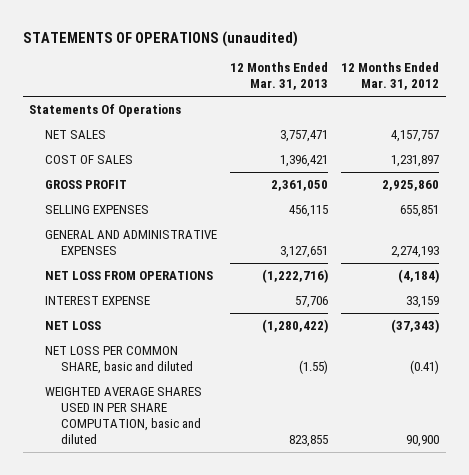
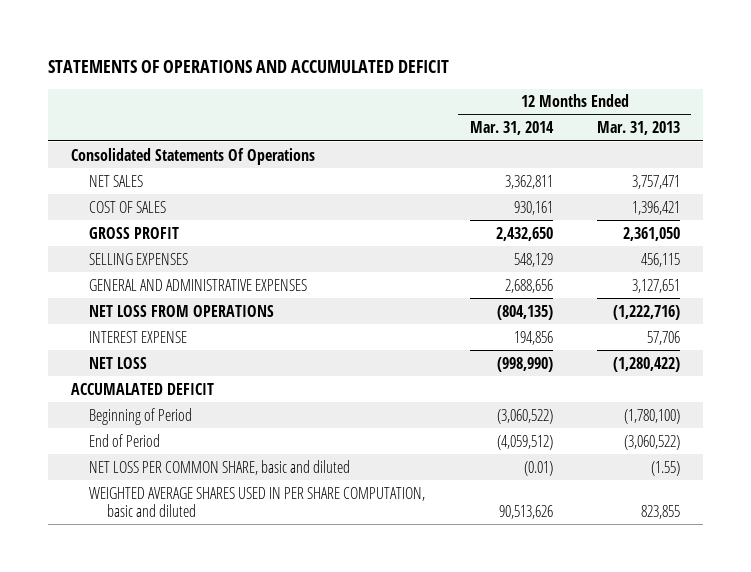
- STATEMENTS OF OPERATIONS (unaudited)
+ STATEMENTS OF OPERATIONS AND ACCUMULATED DEFICIT
- | 12 Months Ended Mar. 31, 2013 | 12 Months Ended Mar. 31, 2012
+ | 12 Months Ended Mar. 31, 2014 | 12 Months Ended Mar. 31, 2013
- Statements Of Operations
+ Consolidated Statements Of Operations
+ ACCUMALATED DEFICIT
+ Beginning of Period | (3,060,522) | (1,780,100)
+ End of Period | (4,059,512) | (3,060,522)

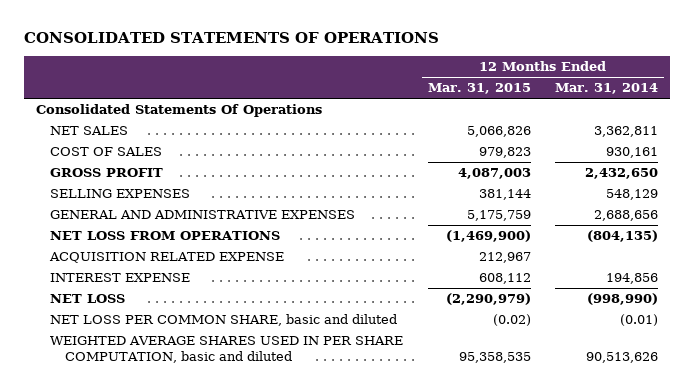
- STATEMENTS OF OPERATIONS AND ACCUMULATED DEFICIT
+ CONSOLIDATED STATEMENTS OF OPERATIONS
- | 12 Months Ended Mar. 31, 2014 | 12 Months Ended Mar. 31, 2013
+ | 12 Months Ended Mar. 31, 2015 | 12 Months Ended Mar. 31, 2014
+ ACQUISITION RELATED EXPENSE | 212,967 |
- ACCUMALATED DEFICIT
- Beginning of Period | (3,060,522) | (1,780,100)
- End of Period | (4,059,512) | (3,060,522)

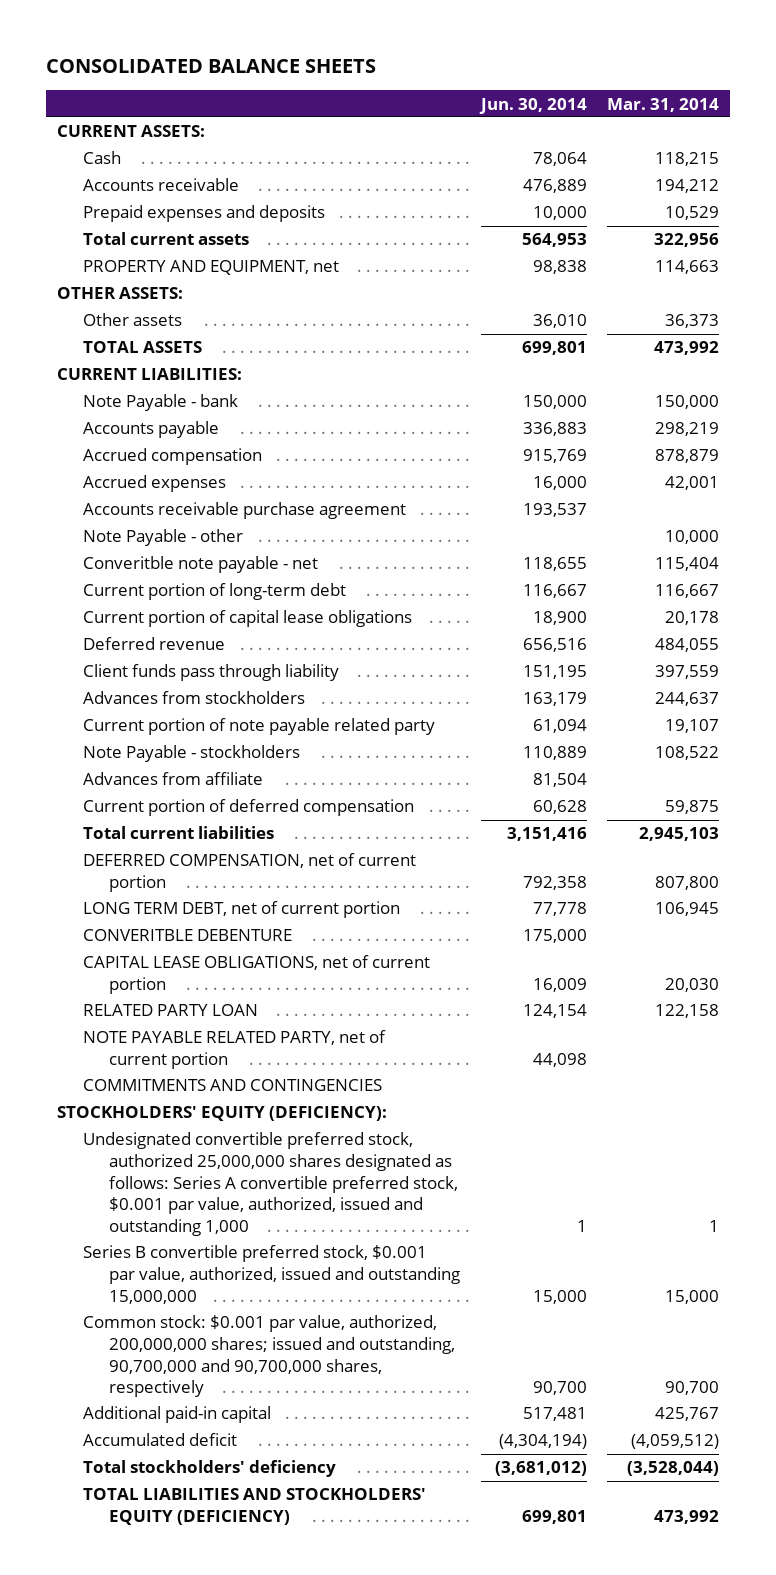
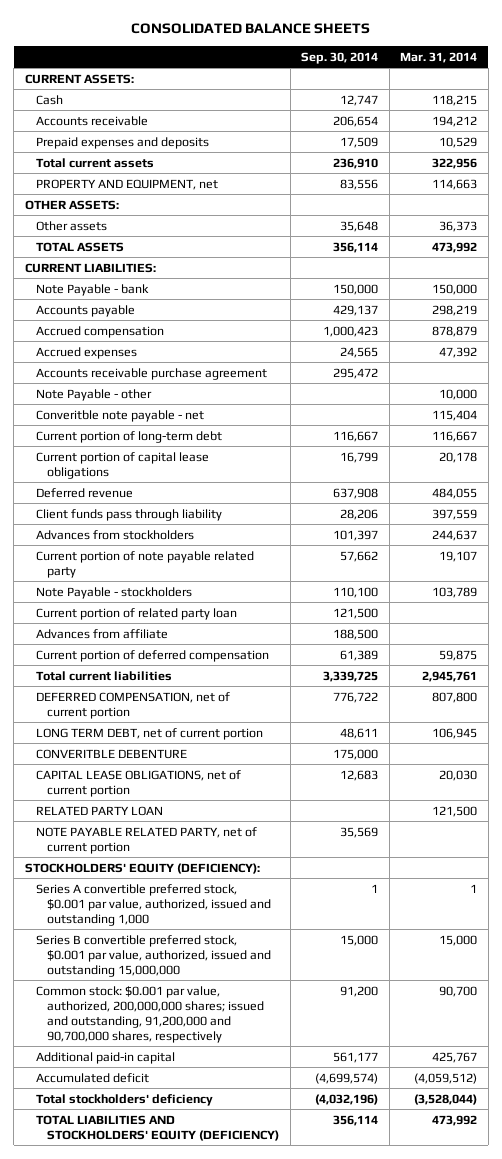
- | Jun. 30, 2014 | Mar. 31, 2014
+ | Sep. 30, 2014 | Mar. 31, 2014
- Accrued expenses | 16,000 | 42,001
+ Accrued expenses | 24,565 | 47,392
- Note Payable - stockholders | 110,889 | 108,522
+ Note Payable - stockholders | 110,100 | 103,789
+ Current portion of related party loan | 121,500 |
- Total current liabilities | 3,151,416 | 2,945,103
+ Total current liabilities | 3,339,725 | 2,945,761
- RELATED PARTY LOAN | 124,154 | 122,158
+ RELATED PARTY LOAN | | 121,500
- COMMITMENTS AND CONTINGENCIES
- Undesignated convertible preferred stock, authorized 25,000,000 shares designated as follows: Series A convertible preferred stock, $0.001 par value, authorized, issued and outstanding 1,000 | 1 | 1
+ Series A convertible preferred stock, $0.001 par value, authorized, issued and outstanding 1,000 | 1 | 1
- Common stock: $0.001 par value, authorized, 200,000,000 shares; issued and outstanding, 90,700,000 and 90,700,000 shares, respectively | 90,700 | 90,700
+ Common stock: $0.001 par value, authorized, 200,000,000 shares; issued and outstanding, 91,200,000 and 90,700,000 shares, respectively | 91,200 | 90,700

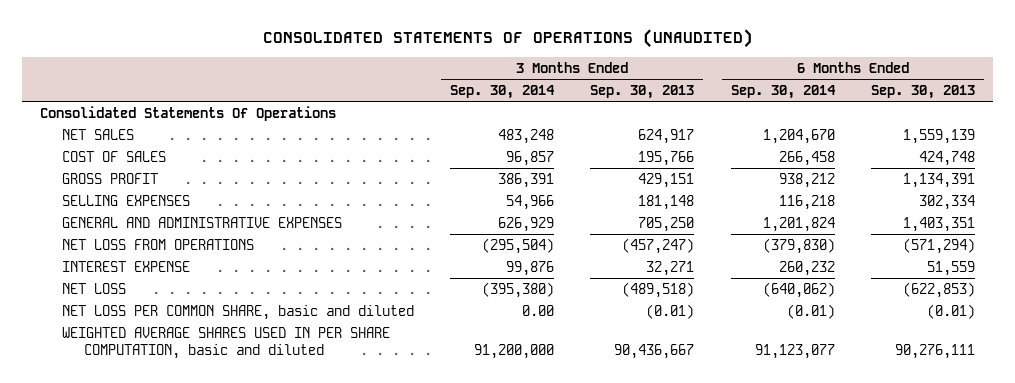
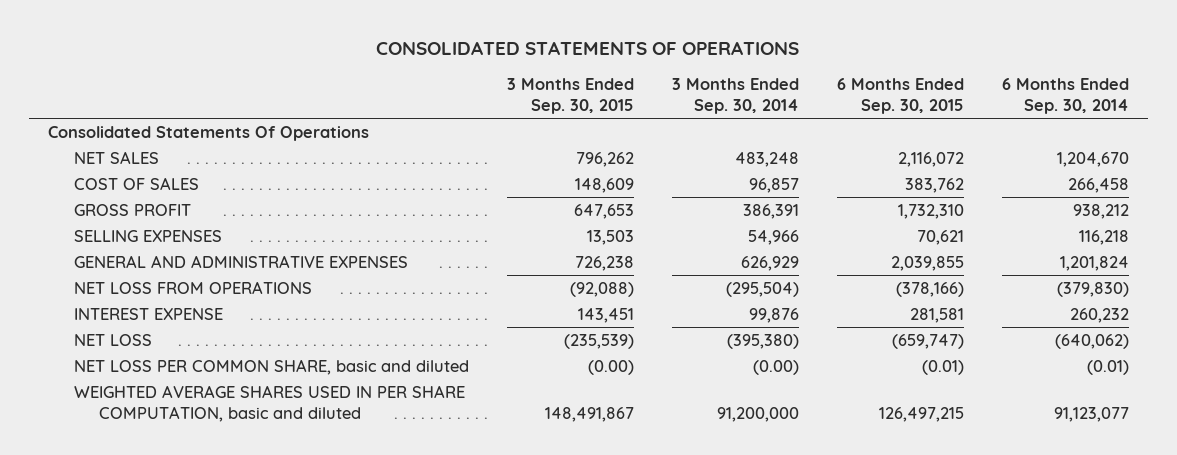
- CONSOLIDATED STATEMENTS OF OPERATIONS (UNAUDITED)
+ CONSOLIDATED STATEMENTS OF OPERATIONS
- | 3 Months Ended Sep. 30, 2014 | 3 Months Ended Sep. 30, 2013 | 6 Months Ended Sep. 30, 2014 | 6 Months Ended Sep. 30, 2013
+ | 3 Months Ended Sep. 30, 2015 | 3 Months Ended Sep. 30, 2014 | 6 Months Ended Sep. 30, 2015 | 6 Months Ended Sep. 30, 2014
- NET LOSS PER COMMON SHARE, basic and diluted | 0.00 | (0.01) | (0.01) | (0.01)
+ NET LOSS PER COMMON SHARE, basic and diluted | (0.00) | (0.00) | (0.01) | (0.01)

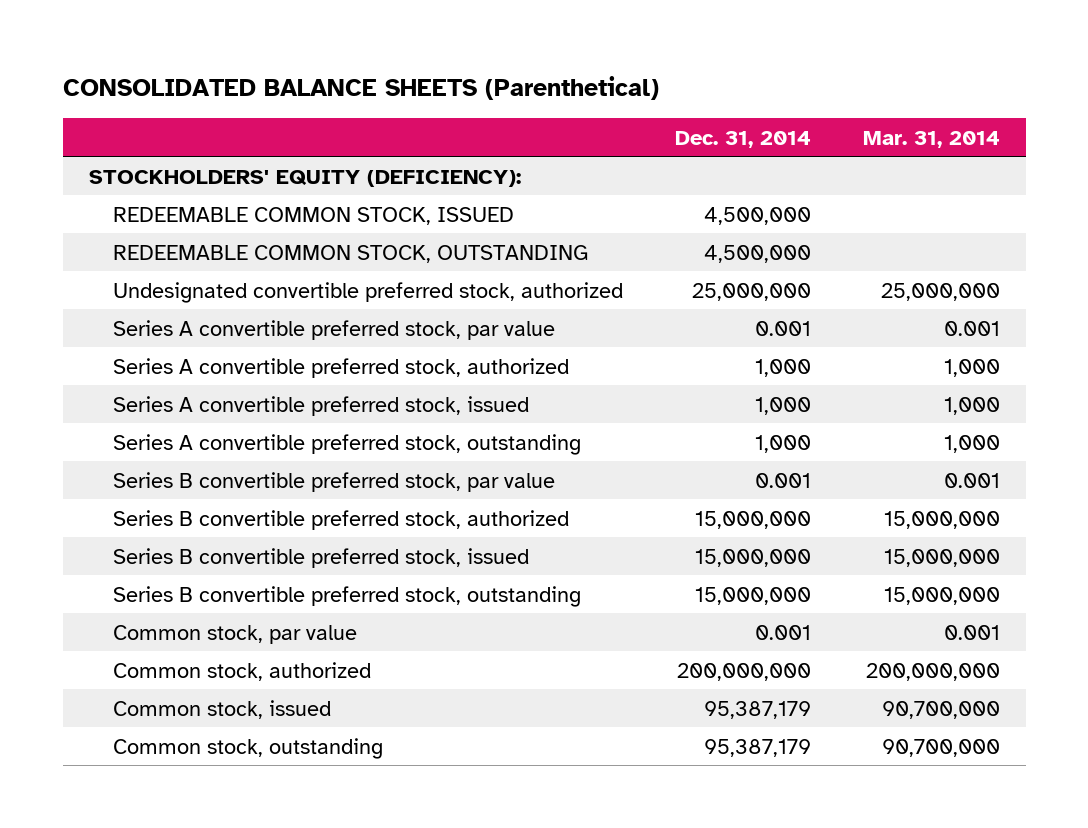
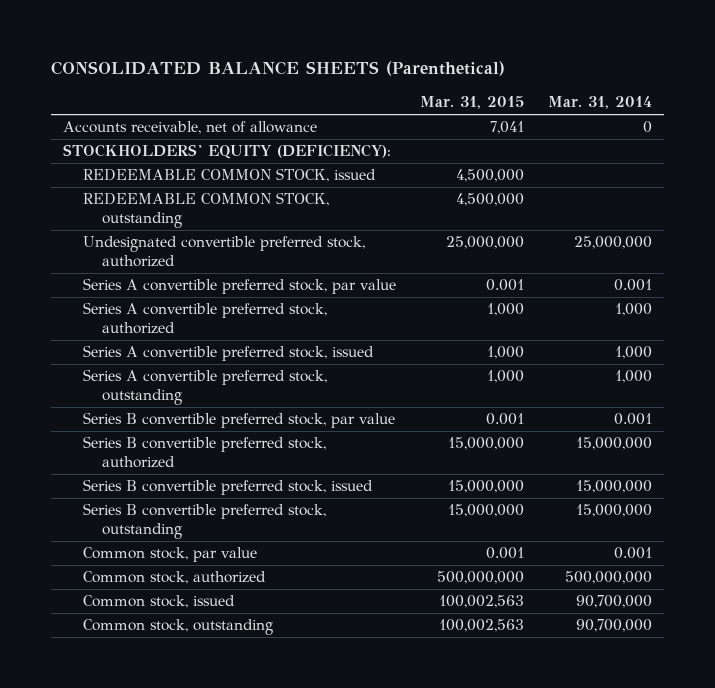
- | Dec. 31, 2014 | Mar. 31, 2014
+ | Mar. 31, 2015 | Mar. 31, 2014
+ Accounts receivable, net of allowance | 7,041 | 0
- REDEEMABLE COMMON STOCK, ISSUED | 4,500,000 |
- REDEEMABLE COMMON STOCK, OUTSTANDING | 4,500,000 |
+ REDEEMABLE COMMON STOCK, issued | 4,500,000 |
+ REDEEMABLE COMMON STOCK, outstanding | 4,500,000 |
- Common stock, authorized | 200,000,000 | 200,000,000
+ Common stock, authorized | 500,000,000 | 500,000,000

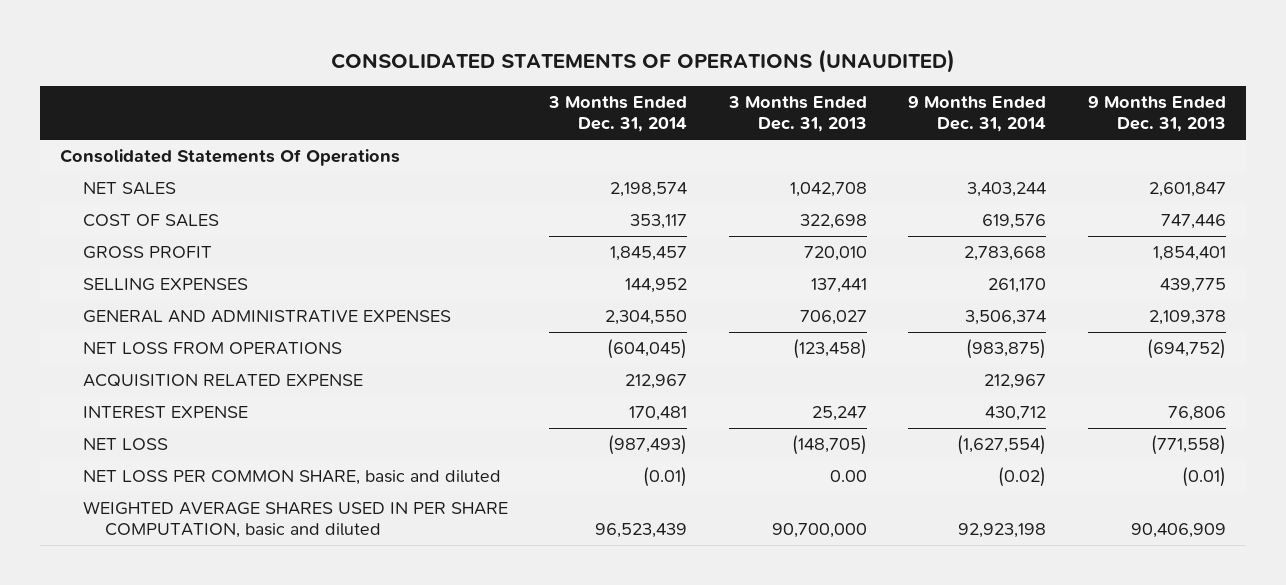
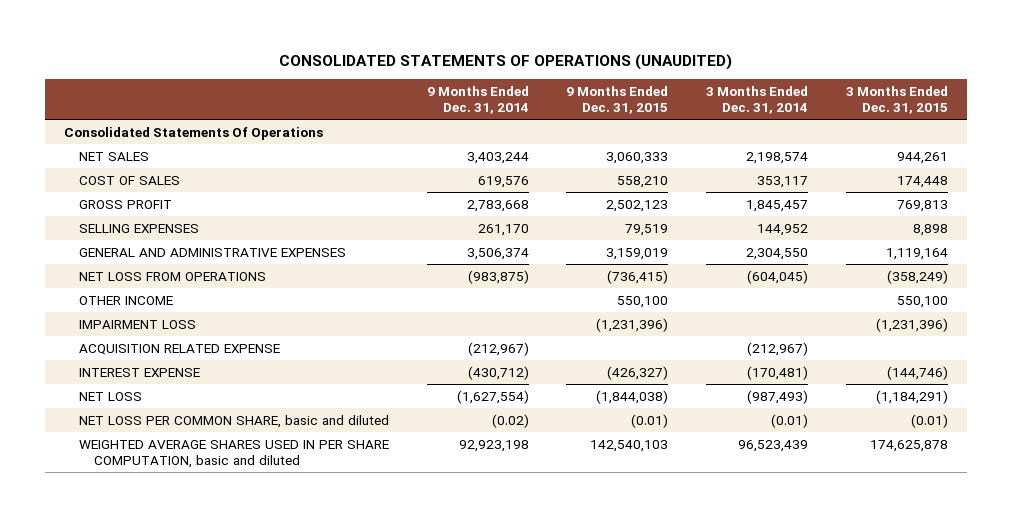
- | 3 Months Ended Dec. 31, 2014 | 3 Months Ended Dec. 31, 2013 | 9 Months Ended Dec. 31, 2014 | 9 Months Ended Dec. 31, 2013
+ | 9 Months Ended Dec. 31, 2014 | 9 Months Ended Dec. 31, 2015 | 3 Months Ended Dec. 31, 2014 | 3 Months Ended Dec. 31, 2015
- ACQUISITION RELATED EXPENSE | 212,967 | | 212,967 |
- INTEREST EXPENSE | 170,481 | 25,247 | 430,712 | 76,806
+ OTHER INCOME | | 550,100 | | 550,100
+ IMPAIRMENT LOSS | | (1,231,396) | | (1,231,396)
+ ACQUISITION RELATED EXPENSE | (212,967) | | (212,967) |
+ INTEREST EXPENSE | (430,712) | (426,327) | (170,481) | (144,746)

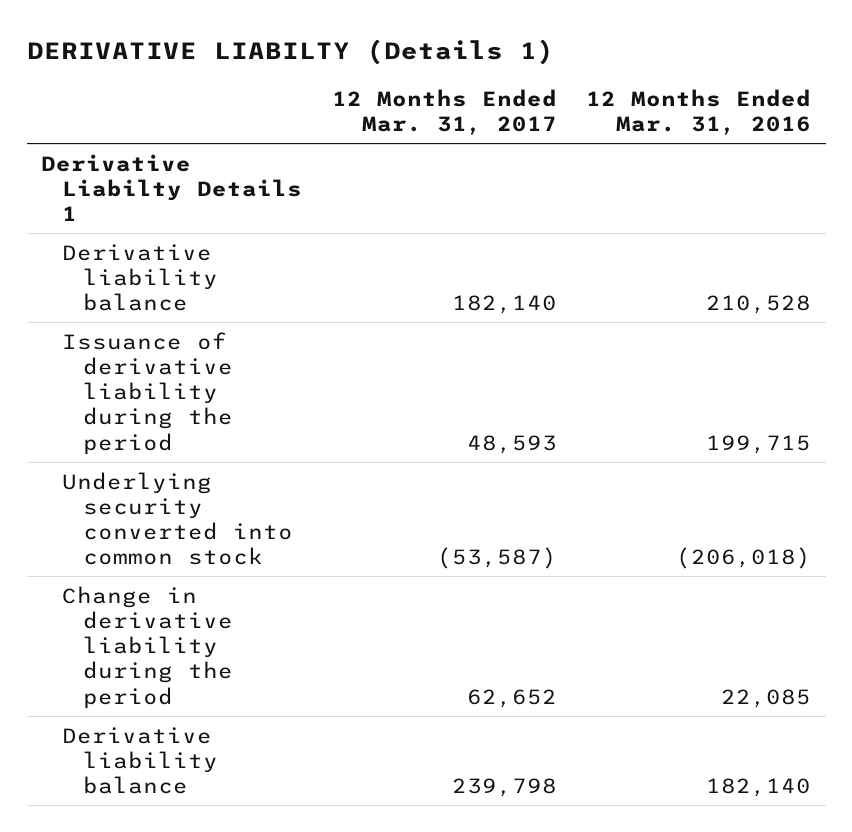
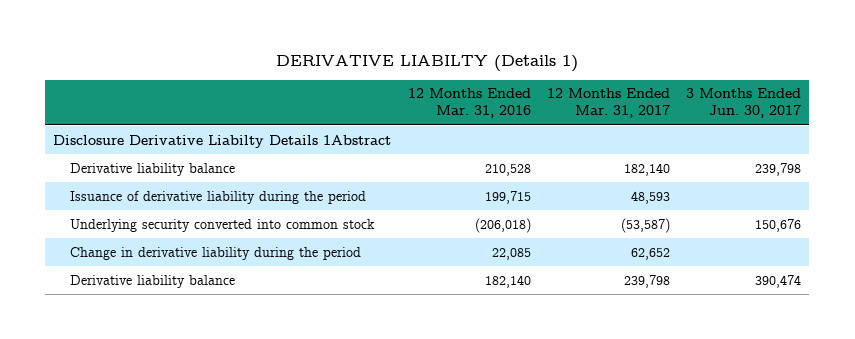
- | 12 Months Ended Mar. 31, 2017 | 12 Months Ended Mar. 31, 2016
+ | 12 Months Ended Mar. 31, 2016 | 12 Months Ended Mar. 31, 2017 | 3 Months Ended Jun. 30, 2017
- Derivative Liabilty Details 1
+ Disclosure Derivative Liabilty Details 1Abstract

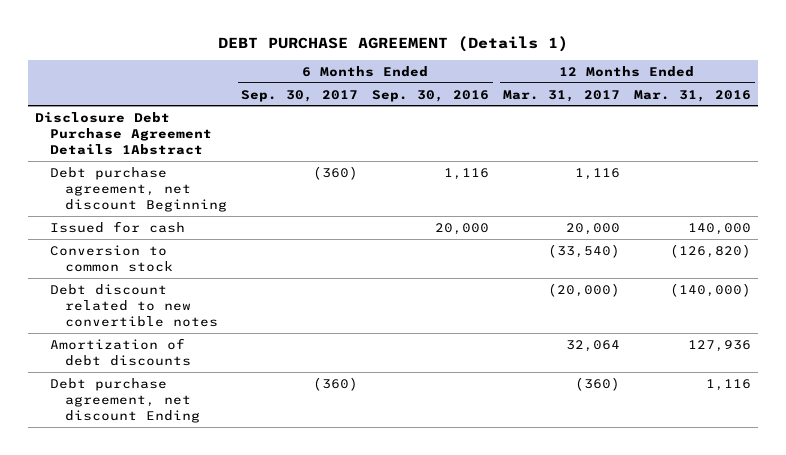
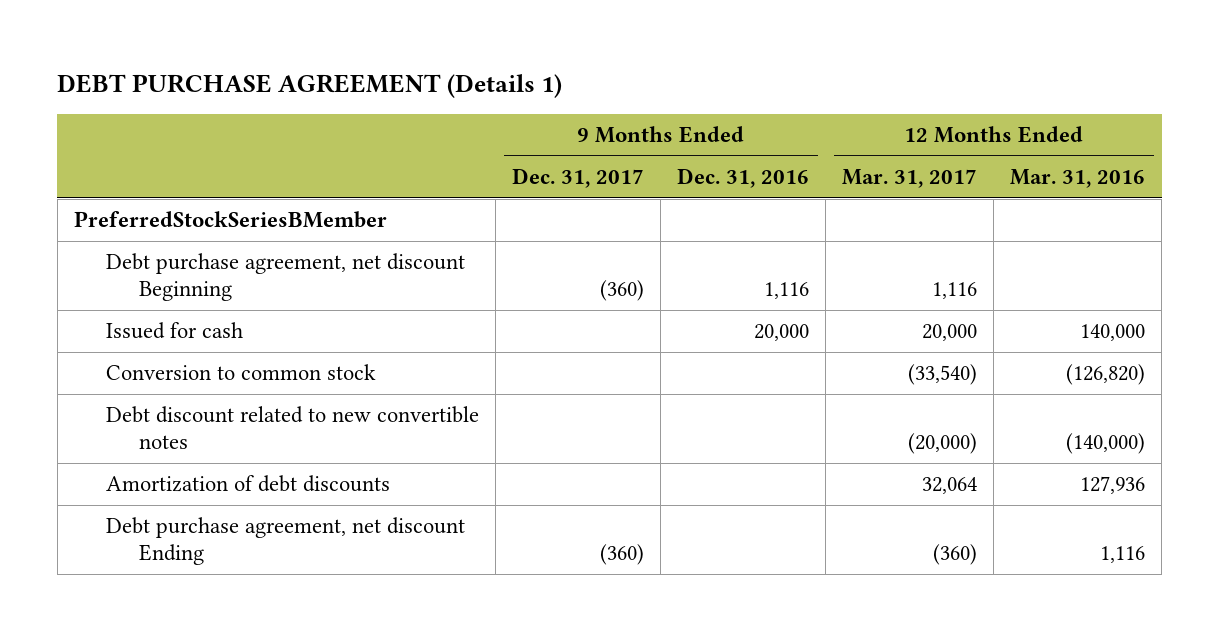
- | 6 Months Ended Sep. 30, 2017 | 6 Months Ended Sep. 30, 2016 | 12 Months Ended Mar. 31, 2017 | 12 Months Ended Mar. 31, 2016
+ | 9 Months Ended Dec. 31, 2017 | 9 Months Ended Dec. 31, 2016 | 12 Months Ended Mar. 31, 2017 | 12 Months Ended Mar. 31, 2016
- Disclosure Debt Purchase Agreement Details 1Abstract
+ PreferredStockSeriesBMember

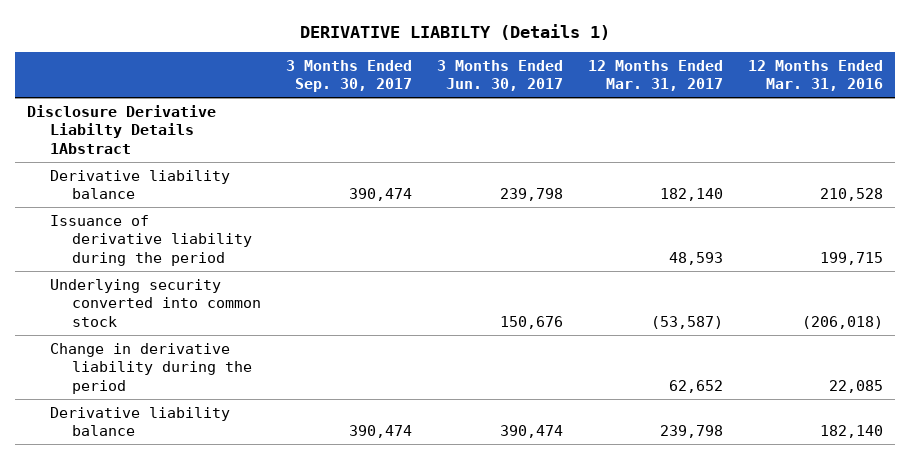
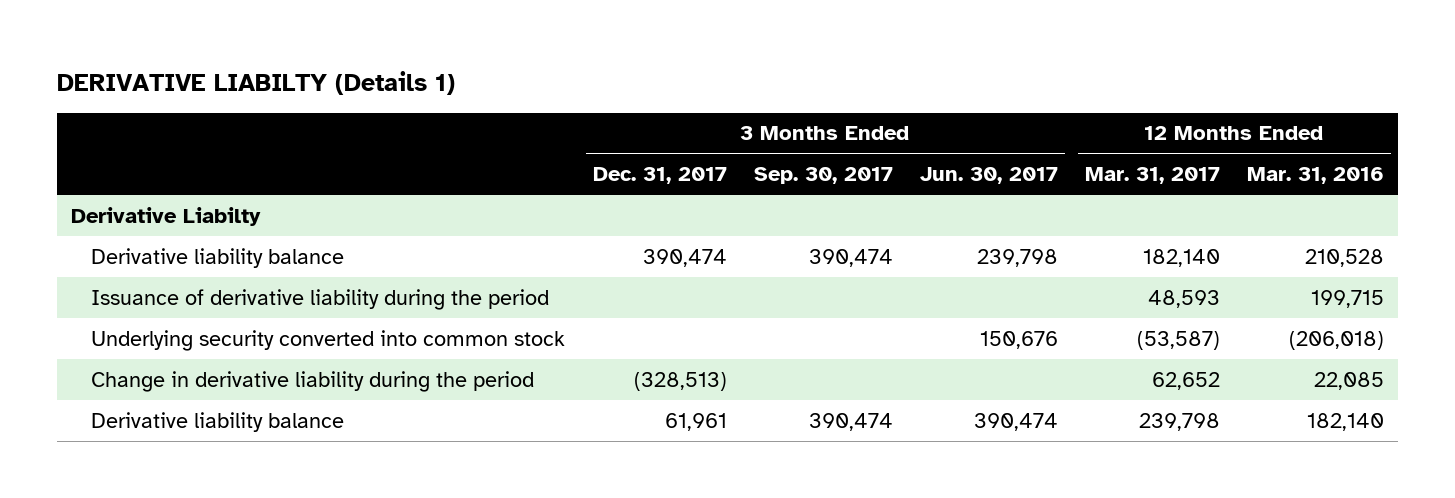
- | 3 Months Ended Sep. 30, 2017 | 3 Months Ended Jun. 30, 2017 | 12 Months Ended Mar. 31, 2017 | 12 Months Ended Mar. 31, 2016
+ | 3 Months Ended Dec. 31, 2017 | 3 Months Ended Sep. 30, 2017 | 3 Months Ended Jun. 30, 2017 | 12 Months Ended Mar. 31, 2017 | 12 Months Ended Mar. 31, 2016
- Disclosure Derivative Liabilty Details 1Abstract
+ Derivative Liabilty

